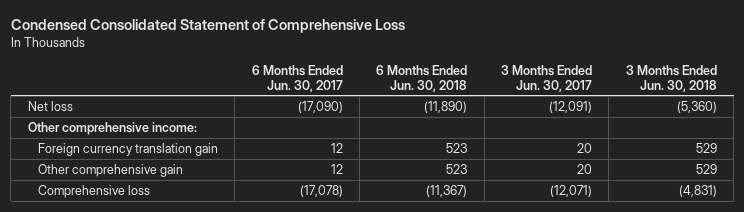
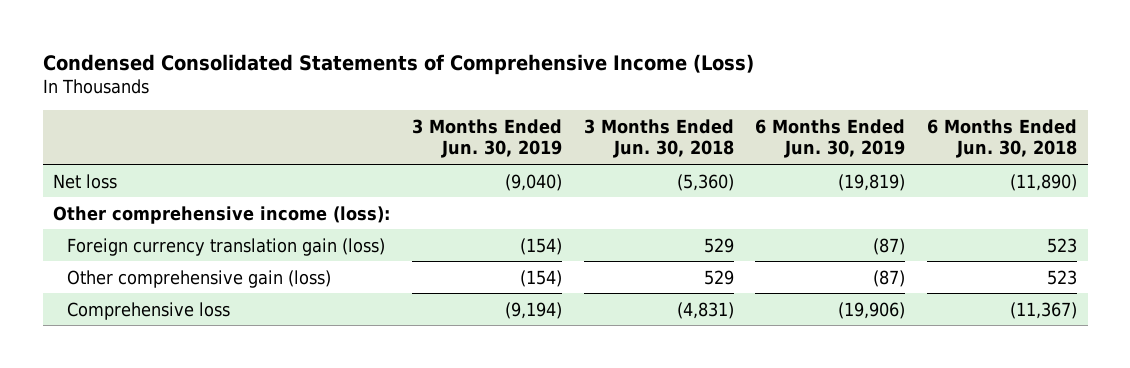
- Condensed Consolidated Statement of Comprehensive Loss
+ Condensed Consolidated Statements of Comprehensive Income (Loss)
- | 6 Months Ended Jun. 30, 2017 | 6 Months Ended Jun. 30, 2018 | 3 Months Ended Jun. 30, 2017 | 3 Months Ended Jun. 30, 2018
+ | 3 Months Ended Jun. 30, 2019 | 3 Months Ended Jun. 30, 2018 | 6 Months Ended Jun. 30, 2019 | 6 Months Ended Jun. 30, 2018
- Other comprehensive income:
- Foreign currency translation gain | 12 | 523 | 20 | 529
- Other comprehensive gain | 12 | 523 | 20 | 529
+ Other comprehensive income (loss):
+ Foreign currency translation gain (loss) | (154) | 529 | (87) | 523
+ Other comprehensive gain (loss) | (154) | 529 | (87) | 523

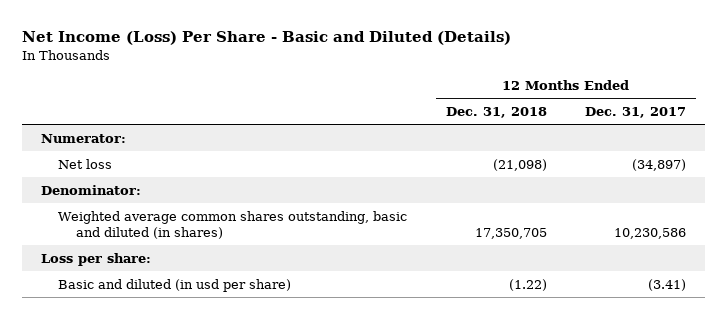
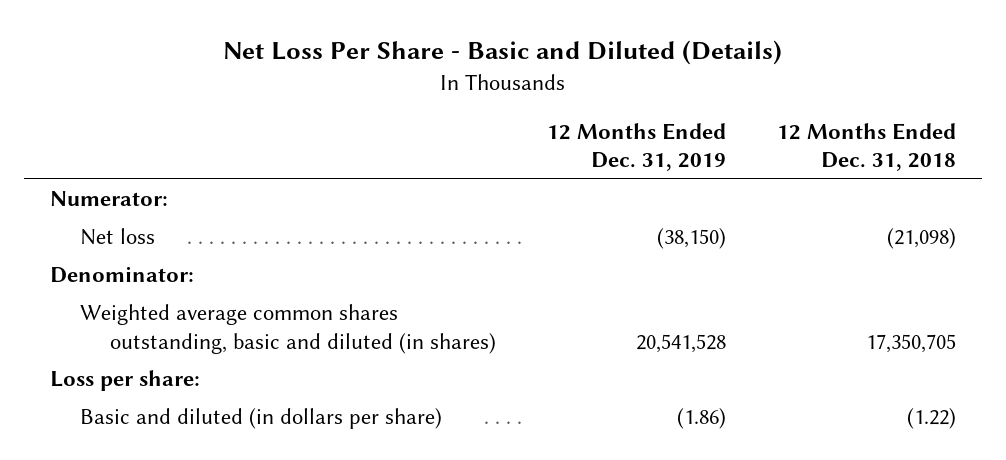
- Net Income (Loss) Per Share - Basic and Diluted (Details)
+ Net Loss Per Share - Basic and Diluted (Details)
- | 12 Months Ended Dec. 31, 2018 | 12 Months Ended Dec. 31, 2017
+ | 12 Months Ended Dec. 31, 2019 | 12 Months Ended Dec. 31, 2018
- Basic and diluted (in usd per share) | (1.22) | (3.41)
+ Basic and diluted (in dollars per share) | (1.86) | (1.22)

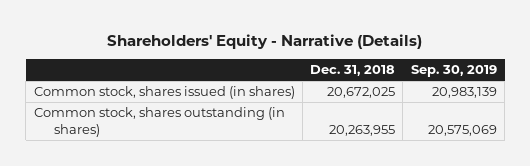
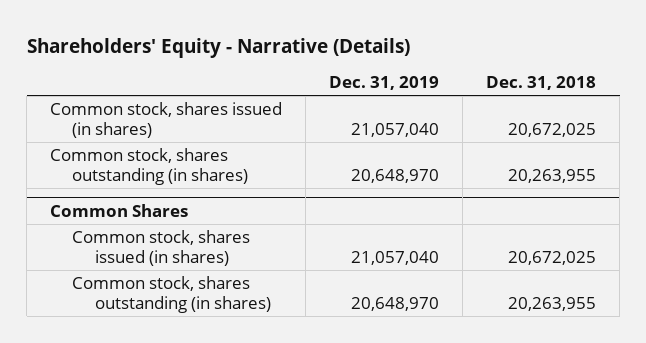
- | Dec. 31, 2018 | Sep. 30, 2019
+ | Dec. 31, 2019 | Dec. 31, 2018
+ Common Shares
+ Common stock, shares issued (in shares) | 21,057,040 | 20,672,025
+ Common stock, shares outstanding (in shares) | 20,648,970 | 20,263,955

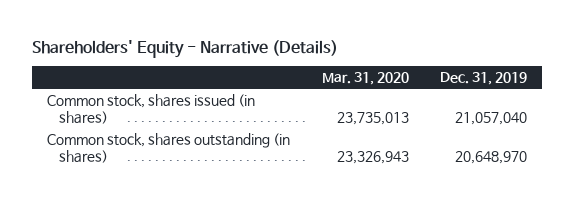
- | Dec. 31, 2019 | Dec. 31, 2018
+ | Mar. 31, 2020 | Dec. 31, 2019
- Common Shares
- Common stock, shares issued (in shares) | 21,057,040 | 20,672,025
- Common stock, shares outstanding (in shares) | 20,648,970 | 20,263,955

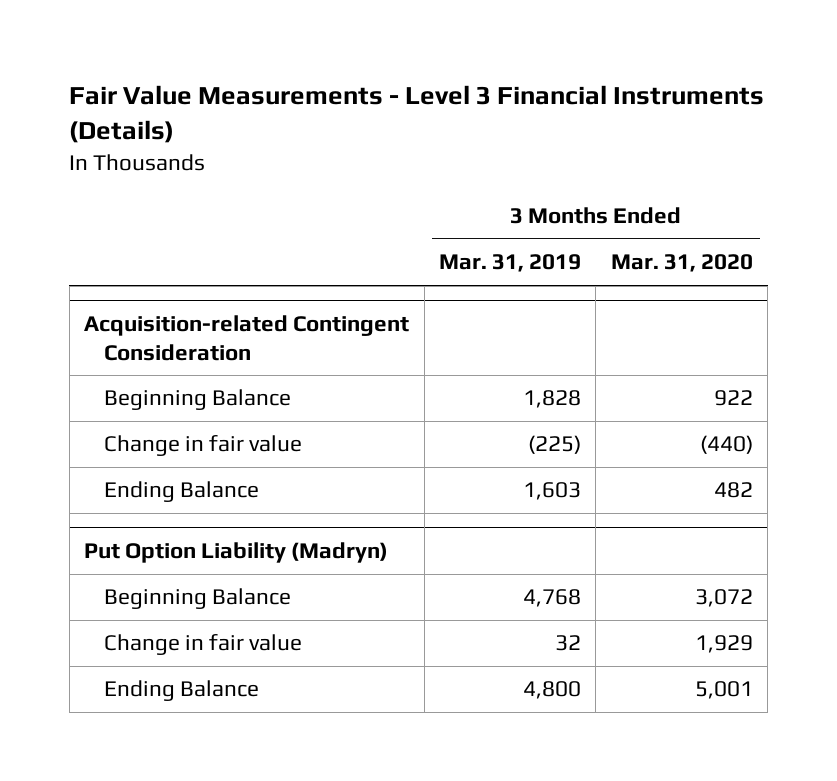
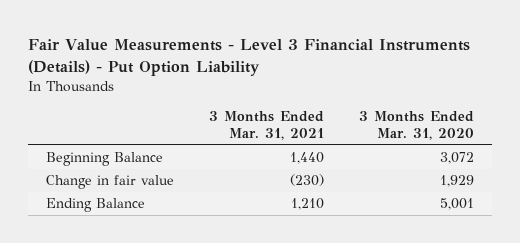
- Fair Value Measurements - Level 3 Financial Instruments (Details)
+ Fair Value Measurements - Level 3 Financial Instruments (Details) - Put Option Liability
- | 3 Months Ended Mar. 31, 2019 | 3 Months Ended Mar. 31, 2020
+ | 3 Months Ended Mar. 31, 2021 | 3 Months Ended Mar. 31, 2020
- Acquisition-related Contingent Consideration
- Beginning Balance | 1,828 | 922
- Change in fair value | (225) | (440)
- Ending Balance | 1,603 | 482
- Put Option Liability (Madryn)

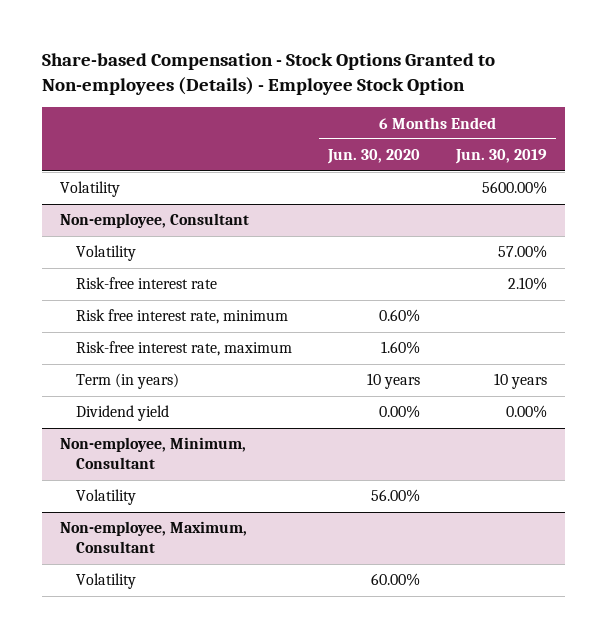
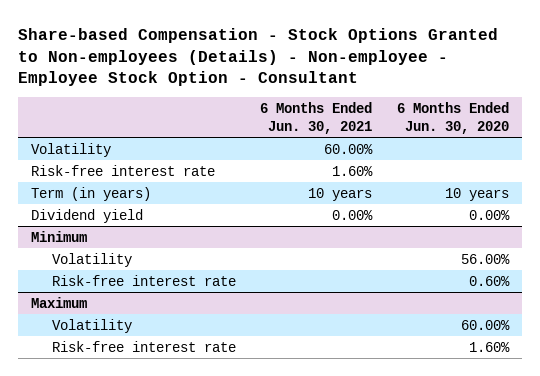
- Share-based Compensation - Stock Options Granted to Non-employees (Details) - Employee Stock Option
+ Share-based Compensation - Stock Options Granted to Non-employees (Details) - Non-employee - Employee Stock Option - Consultant
- | 6 Months Ended Jun. 30, 2020 | 6 Months Ended Jun. 30, 2019
+ | 6 Months Ended Jun. 30, 2021 | 6 Months Ended Jun. 30, 2020
- Non-employee, Consultant
- Volatility | | 57.00%
- Risk free interest rate, minimum | 0.60% |
- Risk-free interest rate, maximum | 1.60% |
- Non-employee, Minimum, Consultant
+ Minimum
- Non-employee, Maximum, Consultant
+ Risk-free interest rate | | 0.60%
+ Maximum
+ Risk-free interest rate | | 1.60%

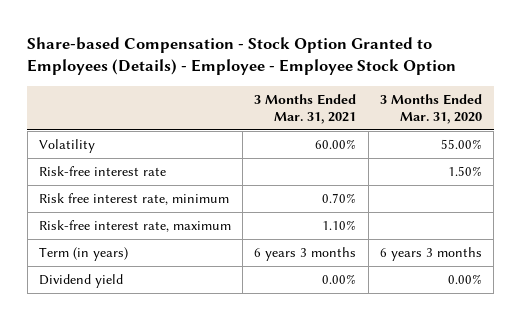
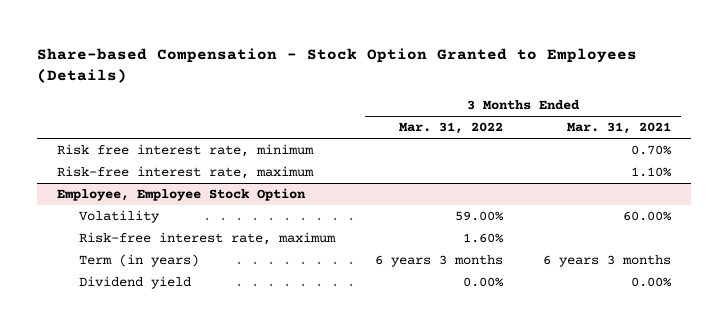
- Share-based Compensation - Stock Option Granted to Employees (Details) - Employee - Employee Stock Option
+ Share-based Compensation - Stock Option Granted to Employees (Details)
- | 3 Months Ended Mar. 31, 2021 | 3 Months Ended Mar. 31, 2020
+ | 3 Months Ended Mar. 31, 2022 | 3 Months Ended Mar. 31, 2021
- Volatility | 60.00% | 55.00%
- Risk-free interest rate | | 1.50%
+ Employee, Employee Stock Option
+ Volatility | 59.00% | 60.00%
+ Risk-free interest rate, maximum | 1.60% |

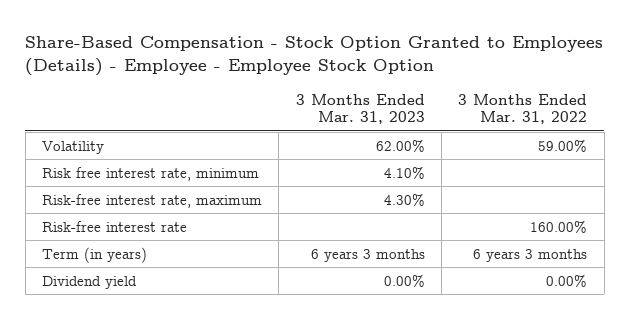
- Share-based Compensation - Stock Option Granted to Employees (Details)
+ Share-Based Compensation - Stock Option Granted to Employees (Details) - Employee - Employee Stock Option
- | 3 Months Ended Mar. 31, 2022 | 3 Months Ended Mar. 31, 2021
+ | 3 Months Ended Mar. 31, 2023 | 3 Months Ended Mar. 31, 2022
+ Volatility | 62.00% | 59.00%
- Employee, Employee Stock Option
- Volatility | 59.00% | 60.00%
- Risk-free interest rate, maximum | 1.60% |
+ Risk-free interest rate | | 160.00%

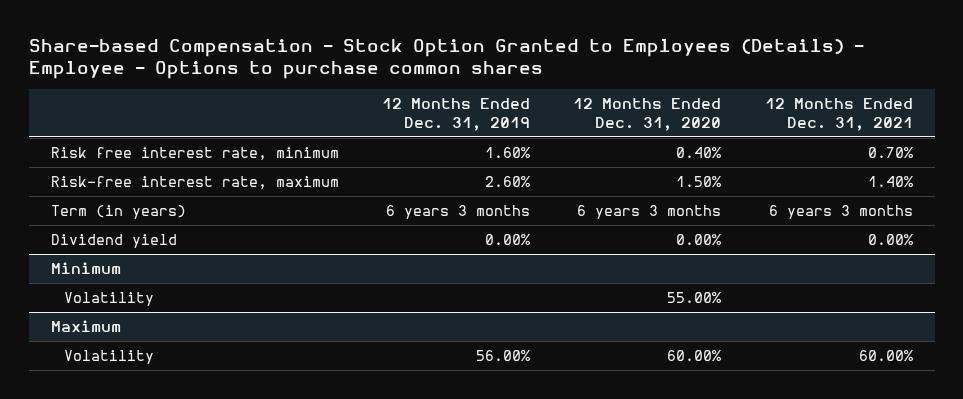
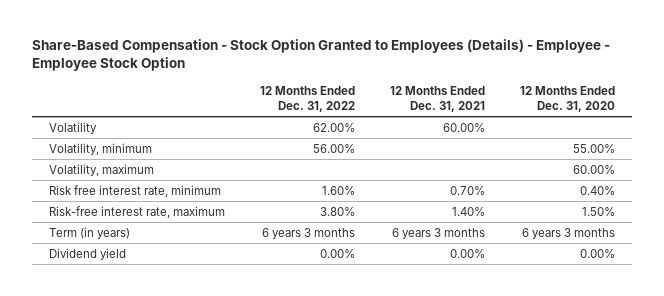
- Share-based Compensation - Stock Option Granted to Employees (Details) - Employee - Options to purchase common shares
+ Share-Based Compensation - Stock Option Granted to Employees (Details) - Employee - Employee Stock Option
- | 12 Months Ended Dec. 31, 2019 | 12 Months Ended Dec. 31, 2020 | 12 Months Ended Dec. 31, 2021
+ | 12 Months Ended Dec. 31, 2022 | 12 Months Ended Dec. 31, 2021 | 12 Months Ended Dec. 31, 2020
+ Volatility | 62.00% | 60.00% |
+ Volatility, minimum | 56.00% | | 55.00%
+ Volatility, maximum | | | 60.00%
- Minimum
- Volatility | | 55.00% |
- Maximum
- Volatility | 56.00% | 60.00% | 60.00%

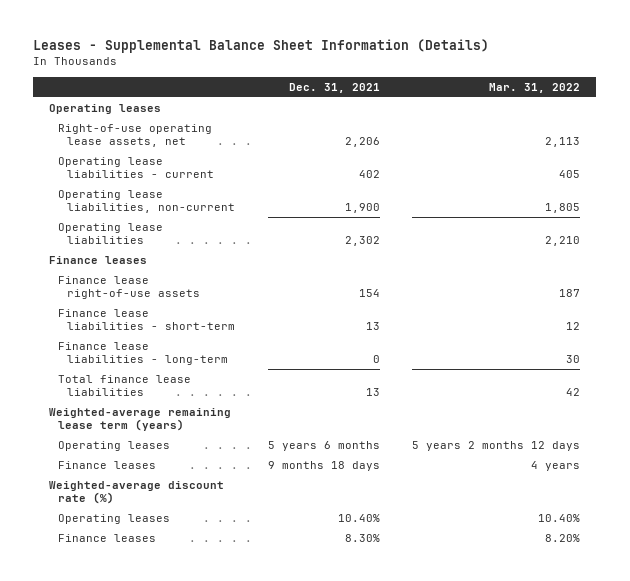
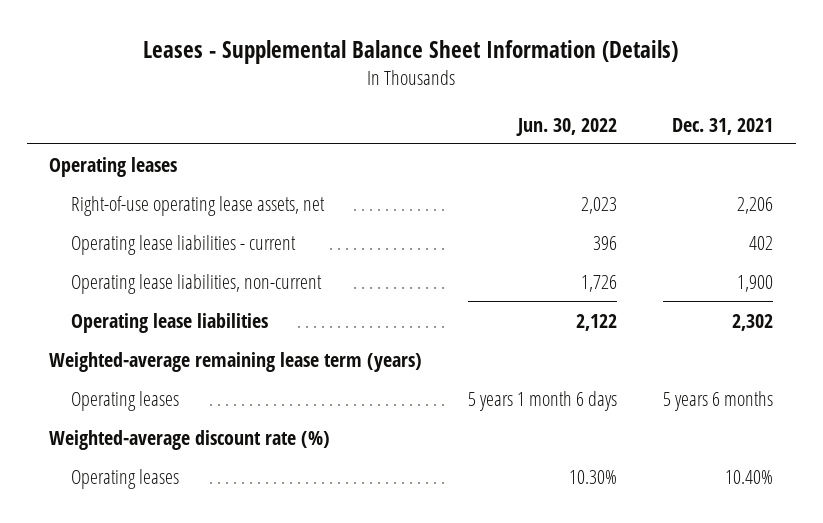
- | Dec. 31, 2021 | Mar. 31, 2022
+ | Jun. 30, 2022 | Dec. 31, 2021
- Finance leases
- Finance lease right-of-use assets | 154 | 187
- Finance lease liabilities - short-term | 13 | 12
- Finance lease liabilities - long-term | 0 | 30
- Total finance lease liabilities | 13 | 42
- Finance leases | 9 months 18 days | 4 years
- Finance leases | 8.30% | 8.20%

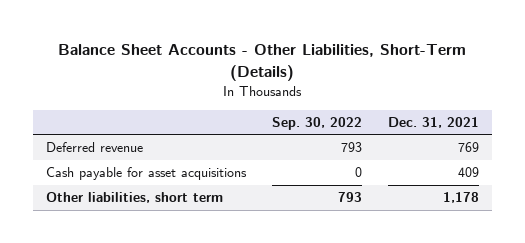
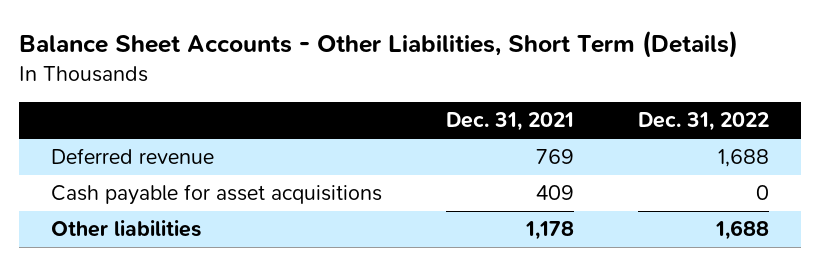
- Balance Sheet Accounts - Other Liabilities, Short-Term (Details)
+ Balance Sheet Accounts - Other Liabilities, Short Term (Details)
- | Sep. 30, 2022 | Dec. 31, 2021
+ | Dec. 31, 2021 | Dec. 31, 2022
- Other liabilities, short term | 793 | 1,178
+ Other liabilities | 1,178 | 1,688

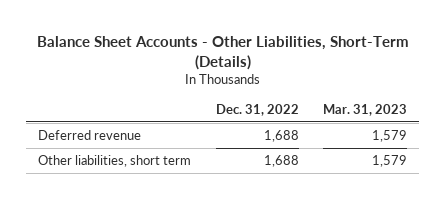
- Balance Sheet Accounts - Other Liabilities, Short Term (Details)
+ Balance Sheet Accounts - Other Liabilities, Short-Term (Details)
- | Dec. 31, 2021 | Dec. 31, 2022
+ | Dec. 31, 2022 | Mar. 31, 2023
- Cash payable for asset acquisitions | 409 | 0
- Other liabilities | 1,178 | 1,688
+ Other liabilities, short term | 1,688 | 1,579

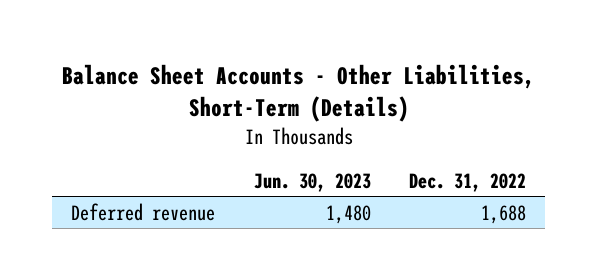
- | Dec. 31, 2022 | Mar. 31, 2023
+ | Jun. 30, 2023 | Dec. 31, 2022
- Other liabilities, short term | 1,688 | 1,579

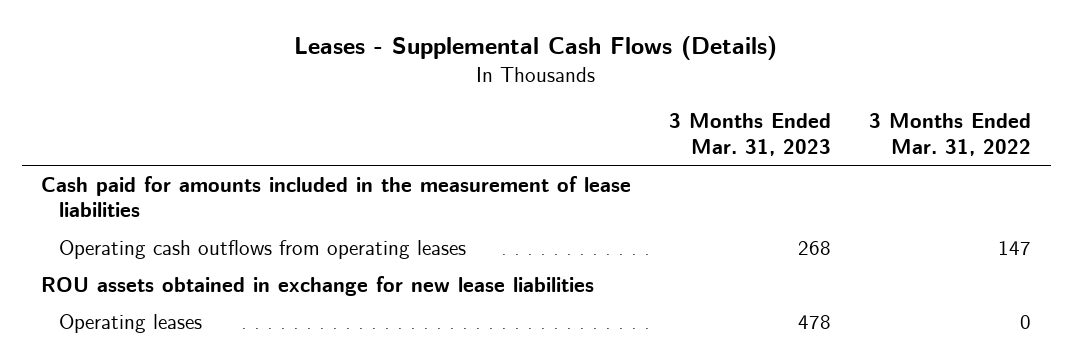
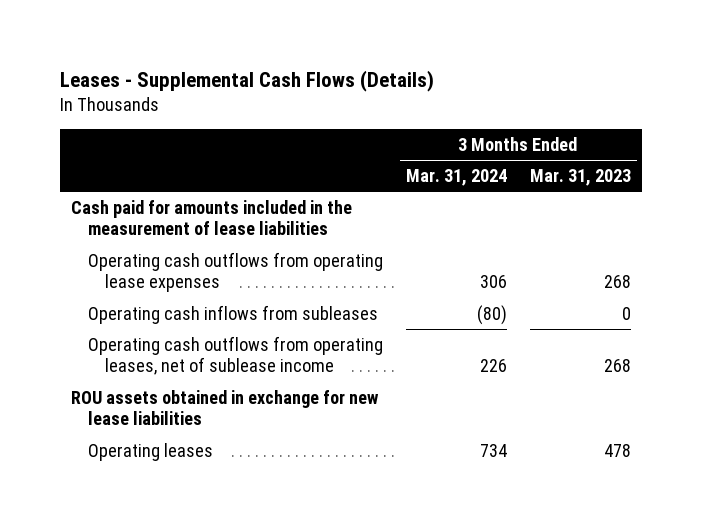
- | 3 Months Ended Mar. 31, 2023 | 3 Months Ended Mar. 31, 2022
+ | 3 Months Ended Mar. 31, 2024 | 3 Months Ended Mar. 31, 2023
- Operating cash outflows from operating leases | 268 | 147
+ Operating cash outflows from operating lease expenses | 306 | 268
+ Operating cash inflows from subleases | (80) | 0
+ Operating cash outflows from operating leases, net of sublease income | 226 | 268

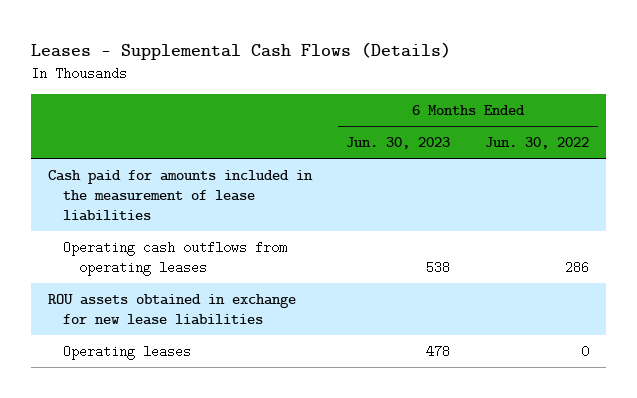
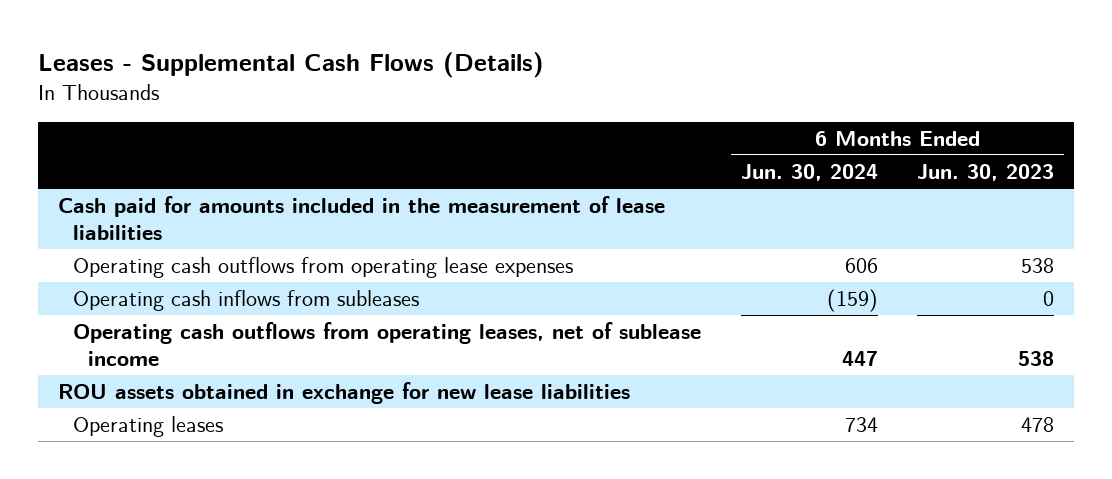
- | 6 Months Ended Jun. 30, 2023 | 6 Months Ended Jun. 30, 2022
+ | 6 Months Ended Jun. 30, 2024 | 6 Months Ended Jun. 30, 2023
- Operating cash outflows from operating leases | 538 | 286
+ Operating cash outflows from operating lease expenses | 606 | 538
+ Operating cash inflows from subleases | (159) | 0
+ Operating cash outflows from operating leases, net of sublease income | 447 | 538

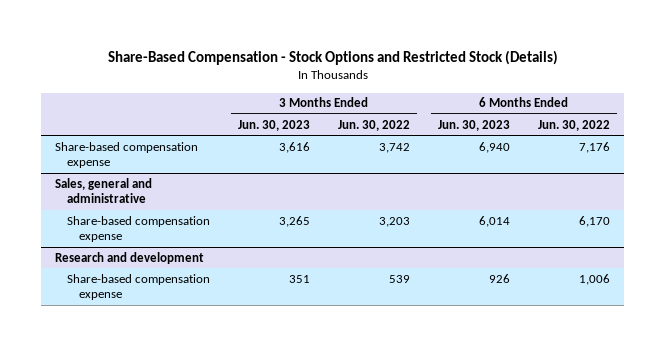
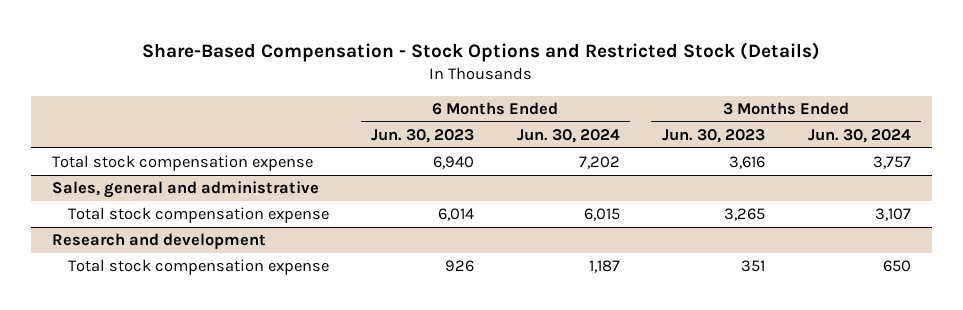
- | 3 Months Ended Jun. 30, 2023 | 3 Months Ended Jun. 30, 2022 | 6 Months Ended Jun. 30, 2023 | 6 Months Ended Jun. 30, 2022
+ | 6 Months Ended Jun. 30, 2023 | 6 Months Ended Jun. 30, 2024 | 3 Months Ended Jun. 30, 2023 | 3 Months Ended Jun. 30, 2024
- Share-based compensation expense | 3,616 | 3,742 | 6,940 | 7,176
+ Total stock compensation expense | 6,940 | 7,202 | 3,616 | 3,757
@ Sales, general and administrative
- Share-based compensation expense | 3,265 | 3,203 | 6,014 | 6,170
+ Total stock compensation expense | 6,014 | 6,015 | 3,265 | 3,107
@ Research and development
- Share-based compensation expense | 351 | 539 | 926 | 1,006
+ Total stock compensation expense | 926 | 1,187 | 351 | 650

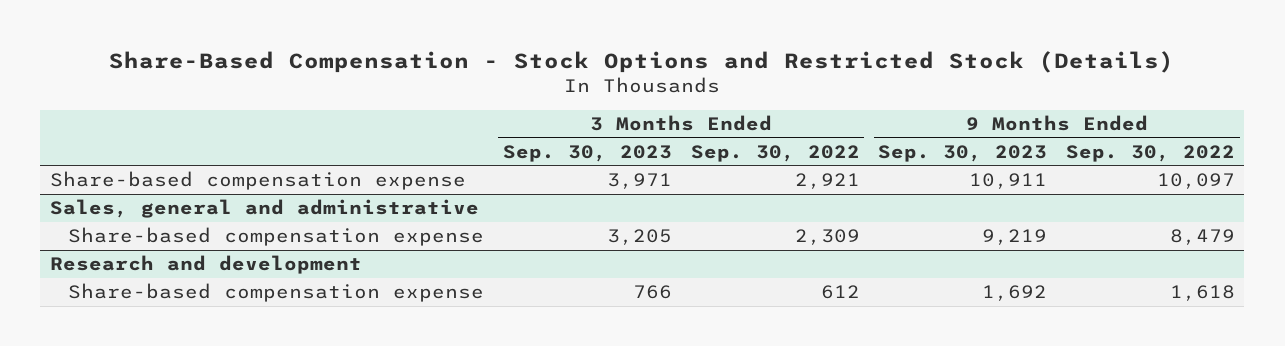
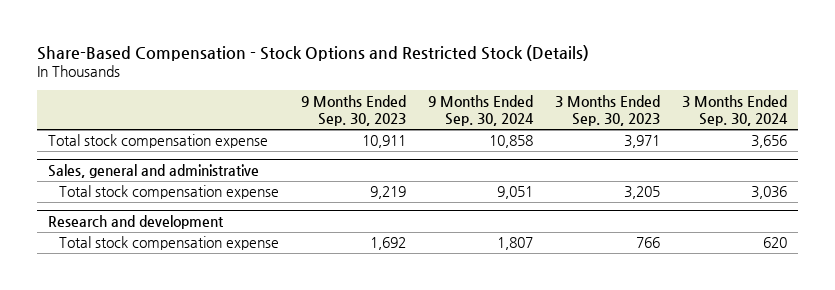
- | 3 Months Ended Sep. 30, 2023 | 3 Months Ended Sep. 30, 2022 | 9 Months Ended Sep. 30, 2023 | 9 Months Ended Sep. 30, 2022
+ | 9 Months Ended Sep. 30, 2023 | 9 Months Ended Sep. 30, 2024 | 3 Months Ended Sep. 30, 2023 | 3 Months Ended Sep. 30, 2024
- Share-based compensation expense | 3,971 | 2,921 | 10,911 | 10,097
+ Total stock compensation expense | 10,911 | 10,858 | 3,971 | 3,656
@ Sales, general and administrative
- Share-based compensation expense | 3,205 | 2,309 | 9,219 | 8,479
+ Total stock compensation expense | 9,219 | 9,051 | 3,205 | 3,036
@ Research and development
- Share-based compensation expense | 766 | 612 | 1,692 | 1,618
+ Total stock compensation expense | 1,692 | 1,807 | 766 | 620

